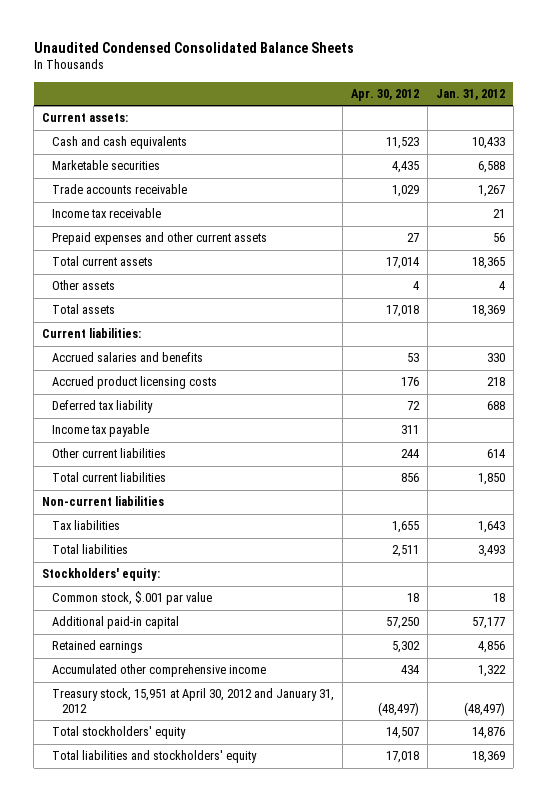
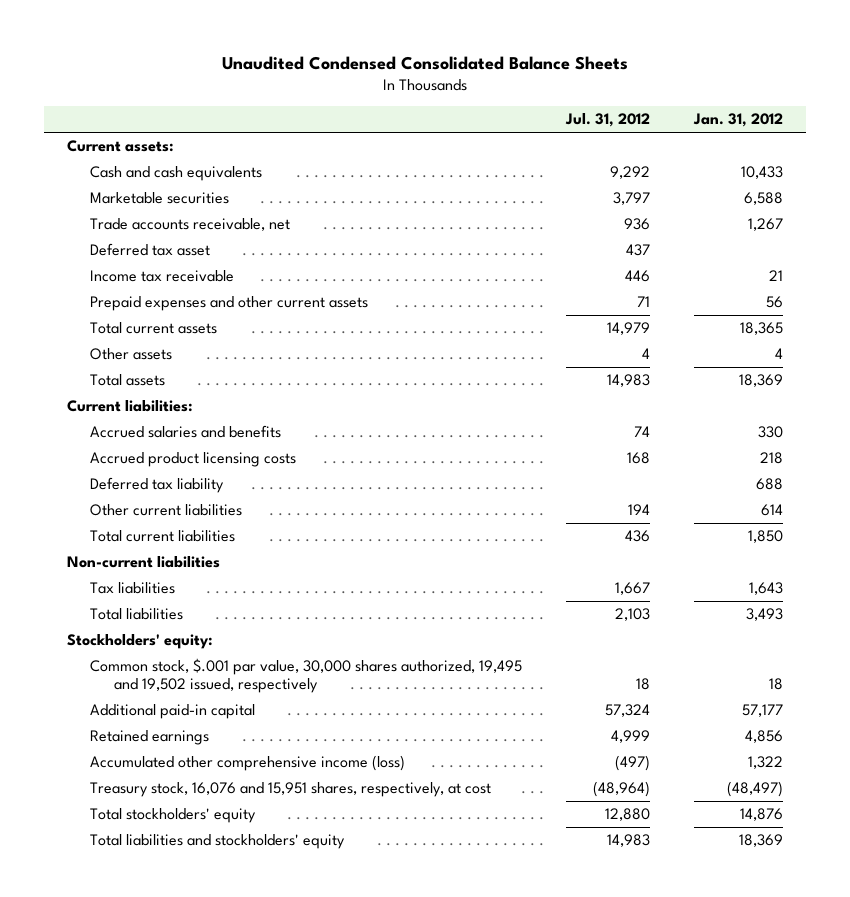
- | Apr. 30, 2012 | Jan. 31, 2012
+ | Jul. 31, 2012 | Jan. 31, 2012
- Trade accounts receivable | 1,029 | 1,267
+ Trade accounts receivable, net | 936 | 1,267
+ Deferred tax asset | 437 |
- Income tax payable | 311 |
- Common stock, $.001 par value | 18 | 18
+ Common stock, $.001 par value, 30,000 shares authorized, 19,495 and 19,502 issued, respectively | 18 | 18
- Accumulated other comprehensive income | 434 | 1,322
- Treasury stock, 15,951 at April 30, 2012 and January 31, 2012 | (48,497) | (48,497)
+ Accumulated other comprehensive income (loss) | (497) | 1,322
+ Treasury stock, 16,076 and 15,951 shares, respectively, at cost | (48,964) | (48,497)

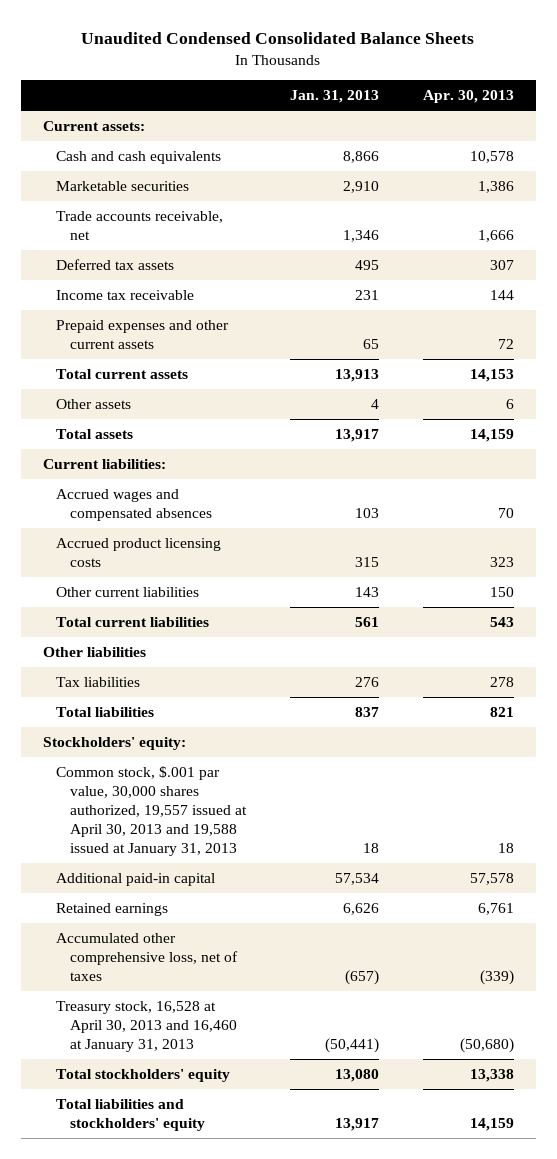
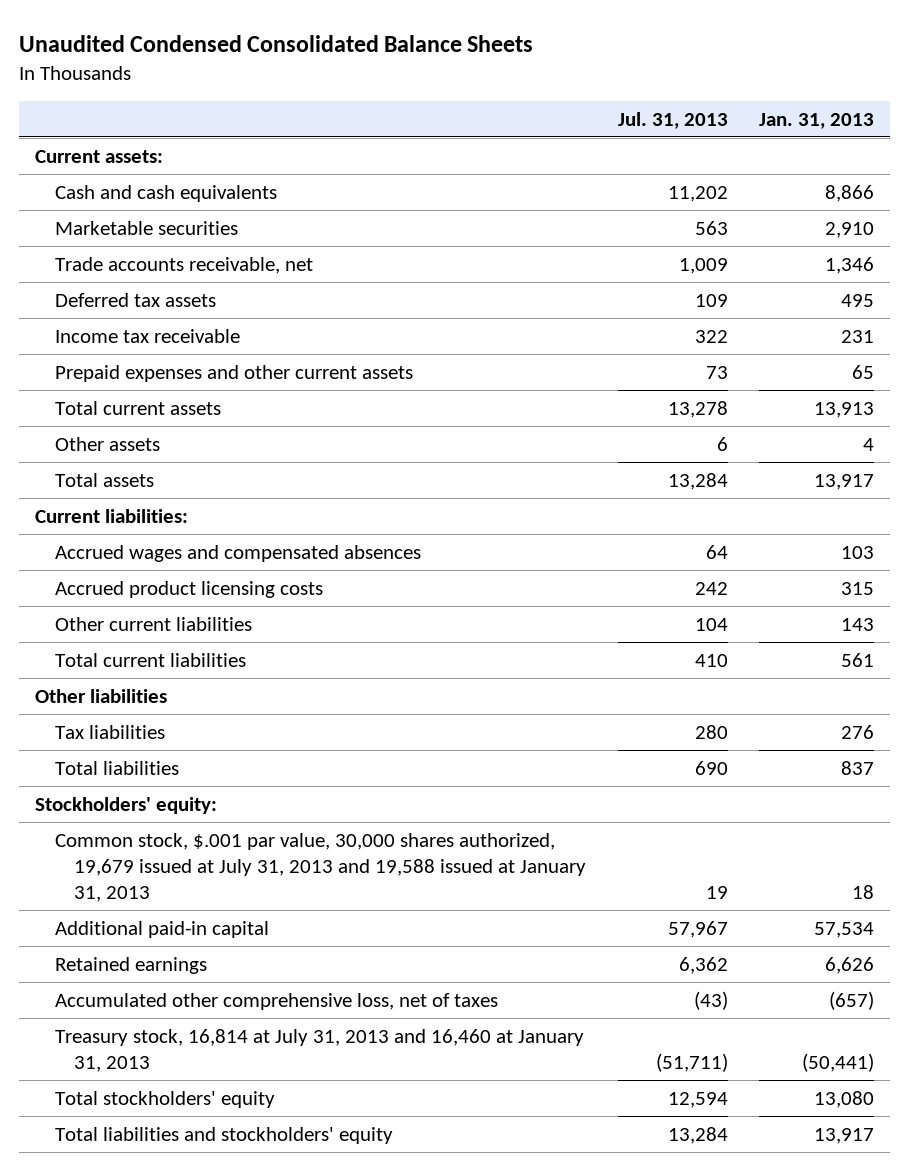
- | Jan. 31, 2013 | Apr. 30, 2013
+ | Jul. 31, 2013 | Jan. 31, 2013
- Common stock, $.001 par value, 30,000 shares authorized, 19,557 issued at April 30, 2013 and 19,588 issued at January 31, 2013 | 18 | 18
+ Common stock, $.001 par value, 30,000 shares authorized, 19,679 issued at July 31, 2013 and 19,588 issued at January 31, 2013 | 19 | 18
- Treasury stock, 16,528 at April 30, 2013 and 16,460 at January 31, 2013 | (50,441) | (50,680)
+ Treasury stock, 16,814 at July 31, 2013 and 16,460 at January 31, 2013 | (51,711) | (50,441)

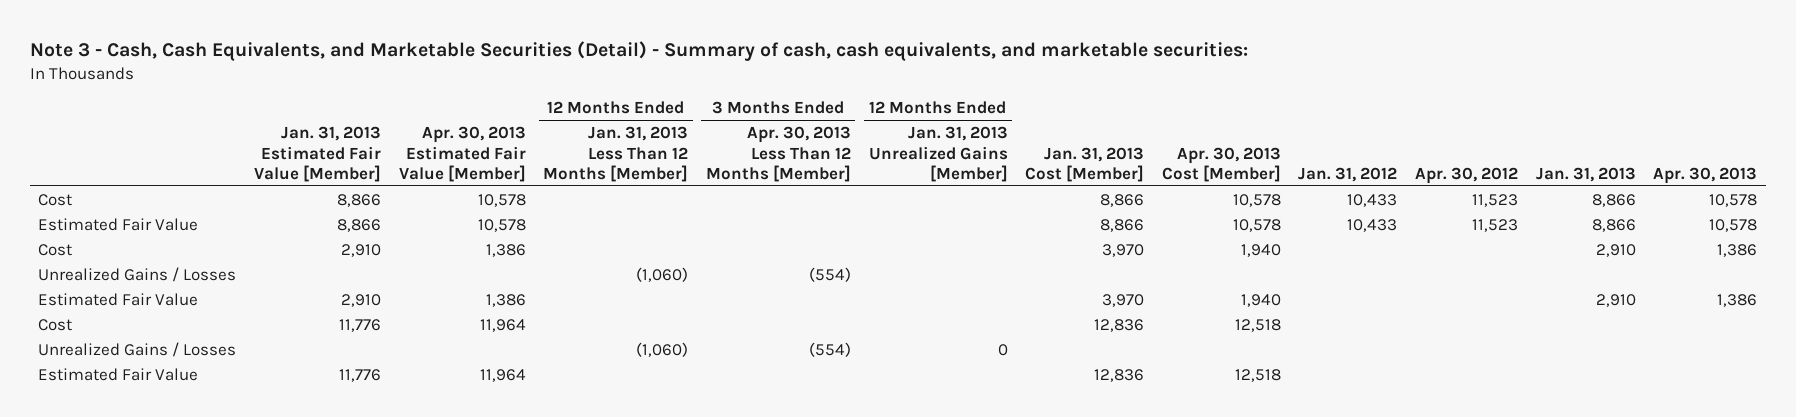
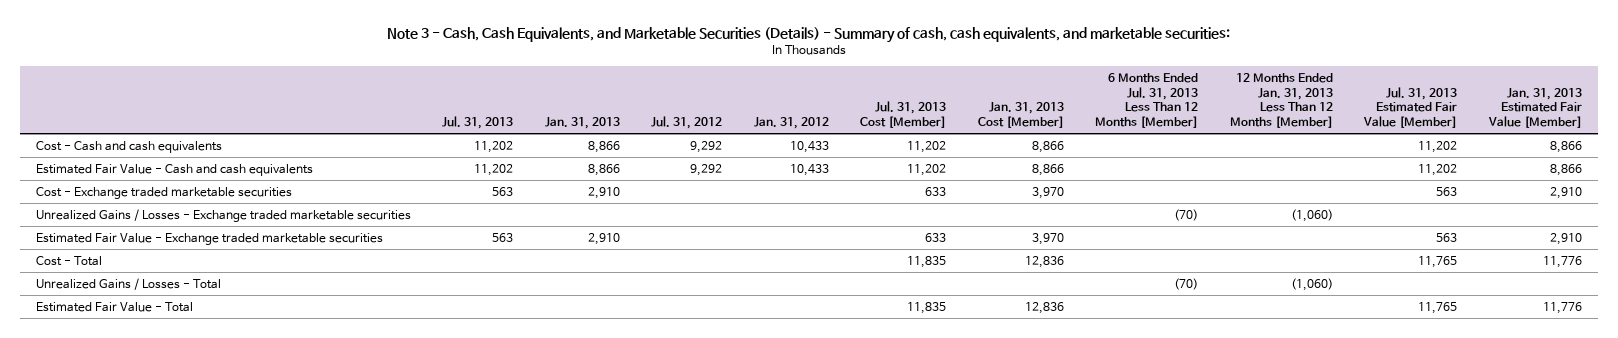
- Note 3 - Cash, Cash Equivalents, and Marketable Securities (Detail) - Summary of cash, cash equivalents, and marketable securities:
+ Note 3 - Cash, Cash Equivalents, and Marketable Securities (Details) - Summary of cash, cash equivalents, and marketable securities:
- | Jan. 31, 2013 Estimated Fair Value [Member] | Apr. 30, 2013 Estimated Fair Value [Member] | 12 Months Ended Jan. 31, 2013 Less Than 12 Months [Member] | 3 Months Ended Apr. 30, 2013 Less Than 12 Months [Member] | 12 Months Ended Jan. 31, 2013 Unrealized Gains [Member] | Jan. 31, 2013 Cost [Member] | Apr. 30, 2013 Cost [Member] | Jan. 31, 2012 | Apr. 30, 2012 | Jan. 31, 2013 | Apr. 30, 2013
+ | Jul. 31, 2013 | Jan. 31, 2013 | Jul. 31, 2012 | Jan. 31, 2012 | Jul. 31, 2013 Cost [Member] | Jan. 31, 2013 Cost [Member] | 6 Months Ended Jul. 31, 2013 Less Than 12 Months [Member] | 12 Months Ended Jan. 31, 2013 Less Than 12 Months [Member] | Jul. 31, 2013 Estimated Fair Value [Member] | Jan. 31, 2013 Estimated Fair Value [Member]
- Cost | 8,866 | 10,578 | | | | 8,866 | 10,578 | 10,433 | 11,523 | 8,866 | 10,578
- Estimated Fair Value | 8,866 | 10,578 | | | | 8,866 | 10,578 | 10,433 | 11,523 | 8,866 | 10,578
- Cost | 2,910 | 1,386 | | | | 3,970 | 1,940 | | | 2,910 | 1,386
- Unrealized Gains / Losses | | | (1,060) | (554) | | | | | | |
- Estimated Fair Value | 2,910 | 1,386 | | | | 3,970 | 1,940 | | | 2,910 | 1,386
- Cost | 11,776 | 11,964 | | | | 12,836 | 12,518 | | | |
- Unrealized Gains / Losses | | | (1,060) | (554) | 0 | | | | | |
- Estimated Fair Value | 11,776 | 11,964 | | | | 12,836 | 12,518 | | | |
+ Cost - Cash and cash equivalents | 11,202 | 8,866 | 9,292 | 10,433 | 11,202 | 8,866 | | | 11,202 | 8,866
+ Estimated Fair Value - Cash and cash equivalents | 11,202 | 8,866 | 9,292 | 10,433 | 11,202 | 8,866 | | | 11,202 | 8,866
+ Cost - Exchange traded marketable securities | 563 | 2,910 | | | 633 | 3,970 | | | 563 | 2,910
+ Unrealized Gains / Losses - Exchange traded marketable securities | | | | | | | (70) | (1,060) | |
+ Estimated Fair Value - Exchange traded marketable securities | 563 | 2,910 | | | 633 | 3,970 | | | 563 | 2,910
+ Cost - Total | | | | | 11,835 | 12,836 | | | 11,765 | 11,776
+ Unrealized Gains / Losses - Total | | | | | | | (70) | (1,060) | |
+ Estimated Fair Value - Total | | | | | 11,835 | 12,836 | | | 11,765 | 11,776

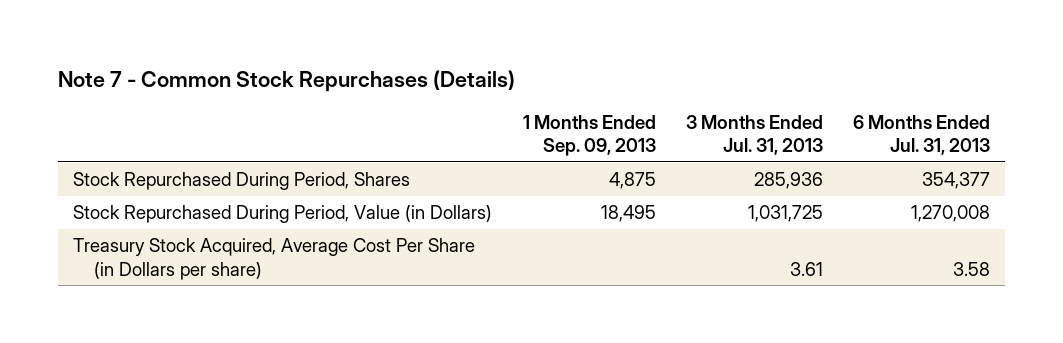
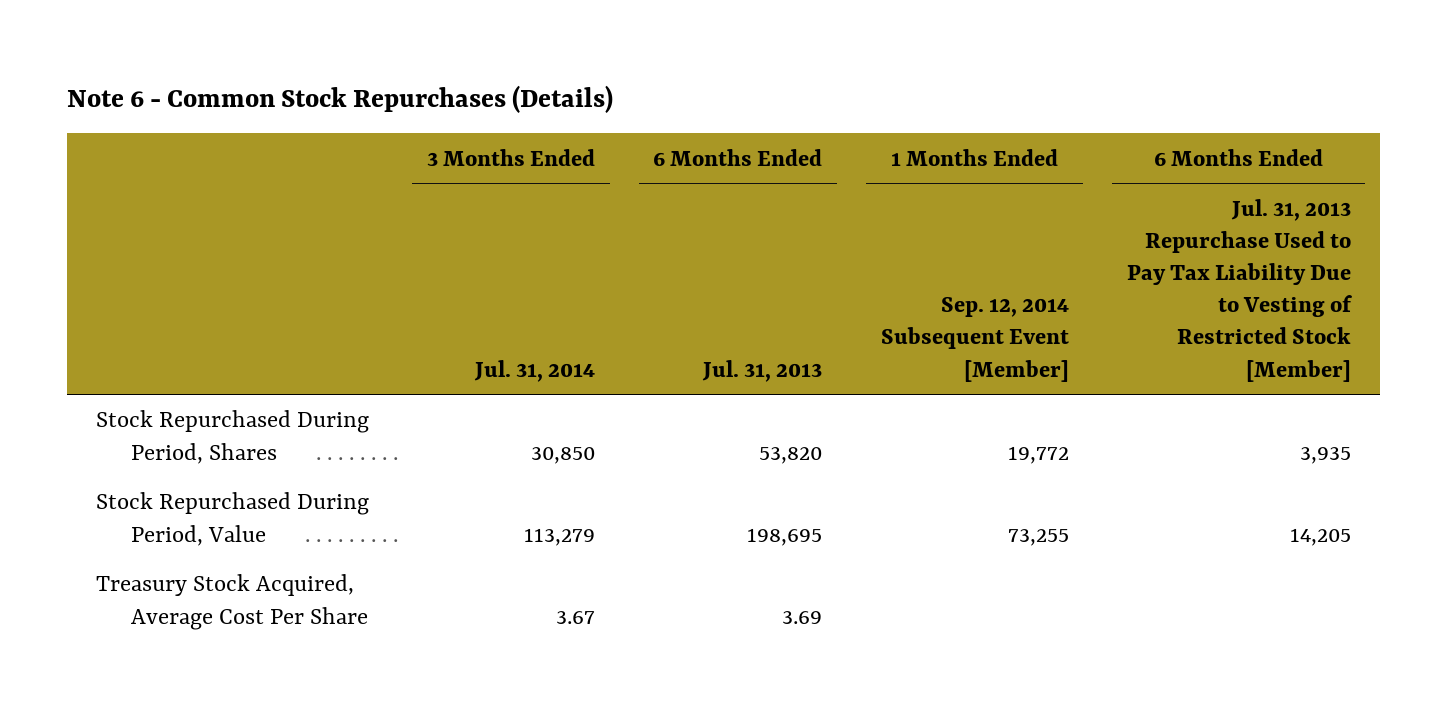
- Note 7 - Common Stock Repurchases (Details)
+ Note 6 - Common Stock Repurchases (Details)
- | 1 Months Ended Sep. 09, 2013 | 3 Months Ended Jul. 31, 2013 | 6 Months Ended Jul. 31, 2013
+ | 3 Months Ended Jul. 31, 2014 | 6 Months Ended Jul. 31, 2013 | 1 Months Ended Sep. 12, 2014 Subsequent Event [Member] | 6 Months Ended Jul. 31, 2013 Repurchase Used to Pay Tax Liability Due to Vesting of Restricted Stock [Member]
- Stock Repurchased During Period, Shares | 4,875 | 285,936 | 354,377
- Stock Repurchased During Period, Value (in Dollars) | 18,495 | 1,031,725 | 1,270,008
- Treasury Stock Acquired, Average Cost Per Share (in Dollars per share) | | 3.61 | 3.58
+ Stock Repurchased During Period, Shares | 30,850 | 53,820 | 19,772 | 3,935
+ Stock Repurchased During Period, Value | 113,279 | 198,695 | 73,255 | 14,205
+ Treasury Stock Acquired, Average Cost Per Share | 3.67 | 3.69 | |

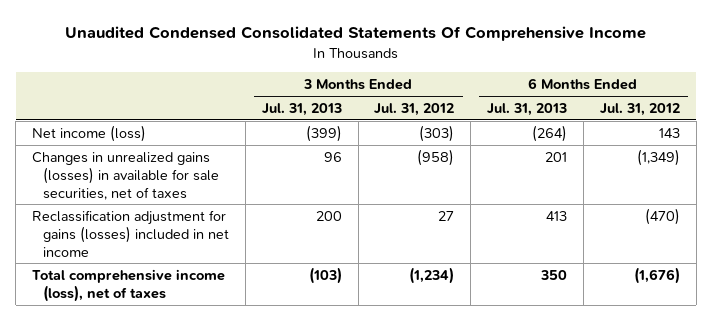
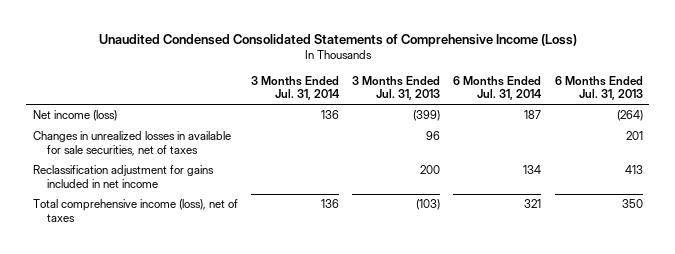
- Unaudited Condensed Consolidated Statements Of Comprehensive Income
+ Unaudited Condensed Consolidated Statements of Comprehensive Income (Loss)
- | 3 Months Ended Jul. 31, 2013 | 3 Months Ended Jul. 31, 2012 | 6 Months Ended Jul. 31, 2013 | 6 Months Ended Jul. 31, 2012
+ | 3 Months Ended Jul. 31, 2014 | 3 Months Ended Jul. 31, 2013 | 6 Months Ended Jul. 31, 2014 | 6 Months Ended Jul. 31, 2013
- Changes in unrealized gains (losses) in available for sale securities, net of taxes | 96 | (958) | 201 | (1,349)
- Reclassification adjustment for gains (losses) included in net income | 200 | 27 | 413 | (470)
+ Changes in unrealized losses in available for sale securities, net of taxes | | 96 | | 201
+ Reclassification adjustment for gains included in net income | | 200 | 134 | 413

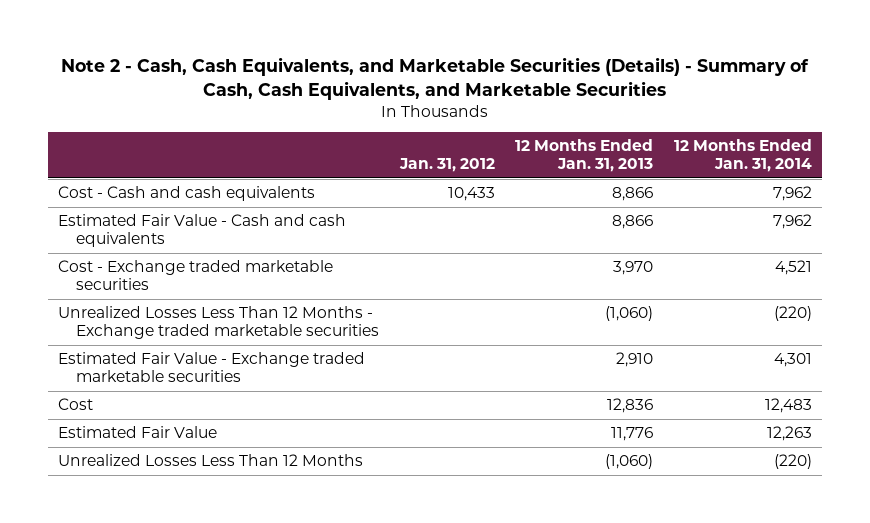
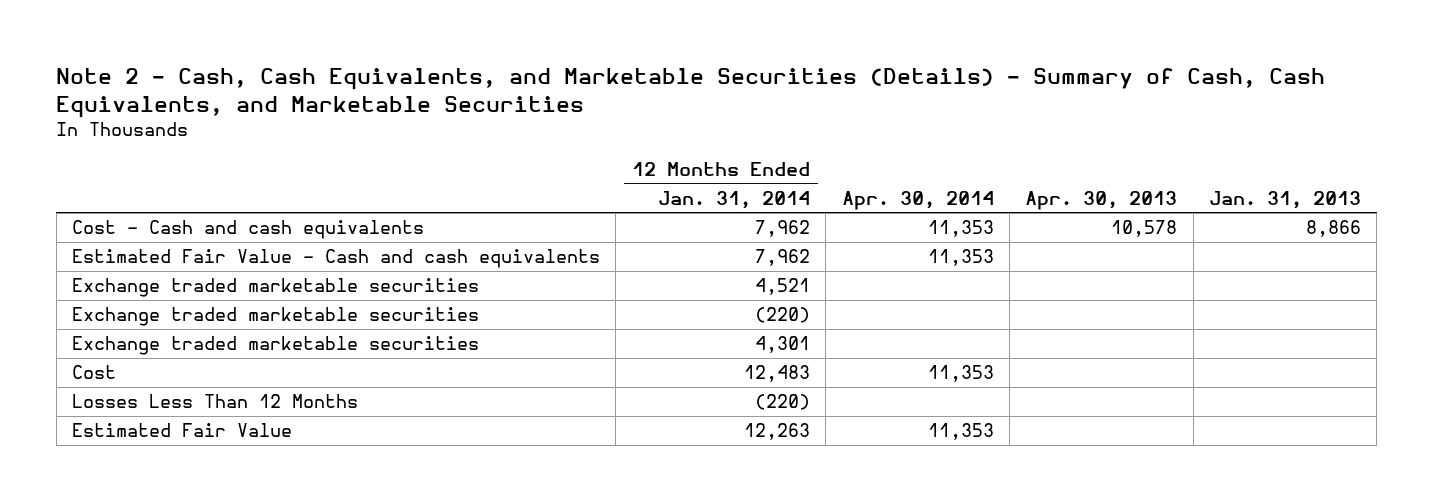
- | Jan. 31, 2012 | 12 Months Ended Jan. 31, 2013 | 12 Months Ended Jan. 31, 2014
+ | 12 Months Ended Jan. 31, 2014 | Apr. 30, 2014 | Apr. 30, 2013 | Jan. 31, 2013
- Cost - Exchange traded marketable securities | | 3,970 | 4,521
- Unrealized Losses Less Than 12 Months - Exchange traded marketable securities | | (1,060) | (220)
- Estimated Fair Value - Exchange traded marketable securities | | 2,910 | 4,301
+ Exchange traded marketable securities | 4,521 | | |
+ Exchange traded marketable securities | (220) | | |
+ Exchange traded marketable securities | 4,301 | | |
+ Losses Less Than 12 Months | (220) | | |
- Unrealized Losses Less Than 12 Months | | (1,060) | (220)

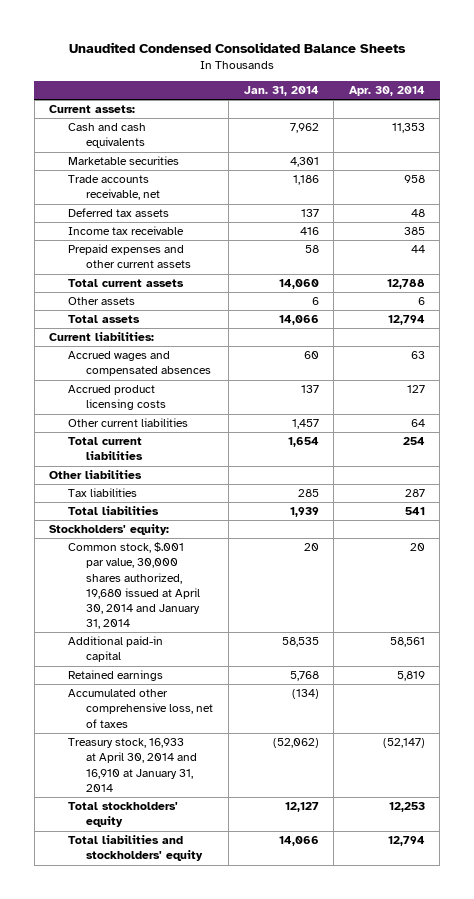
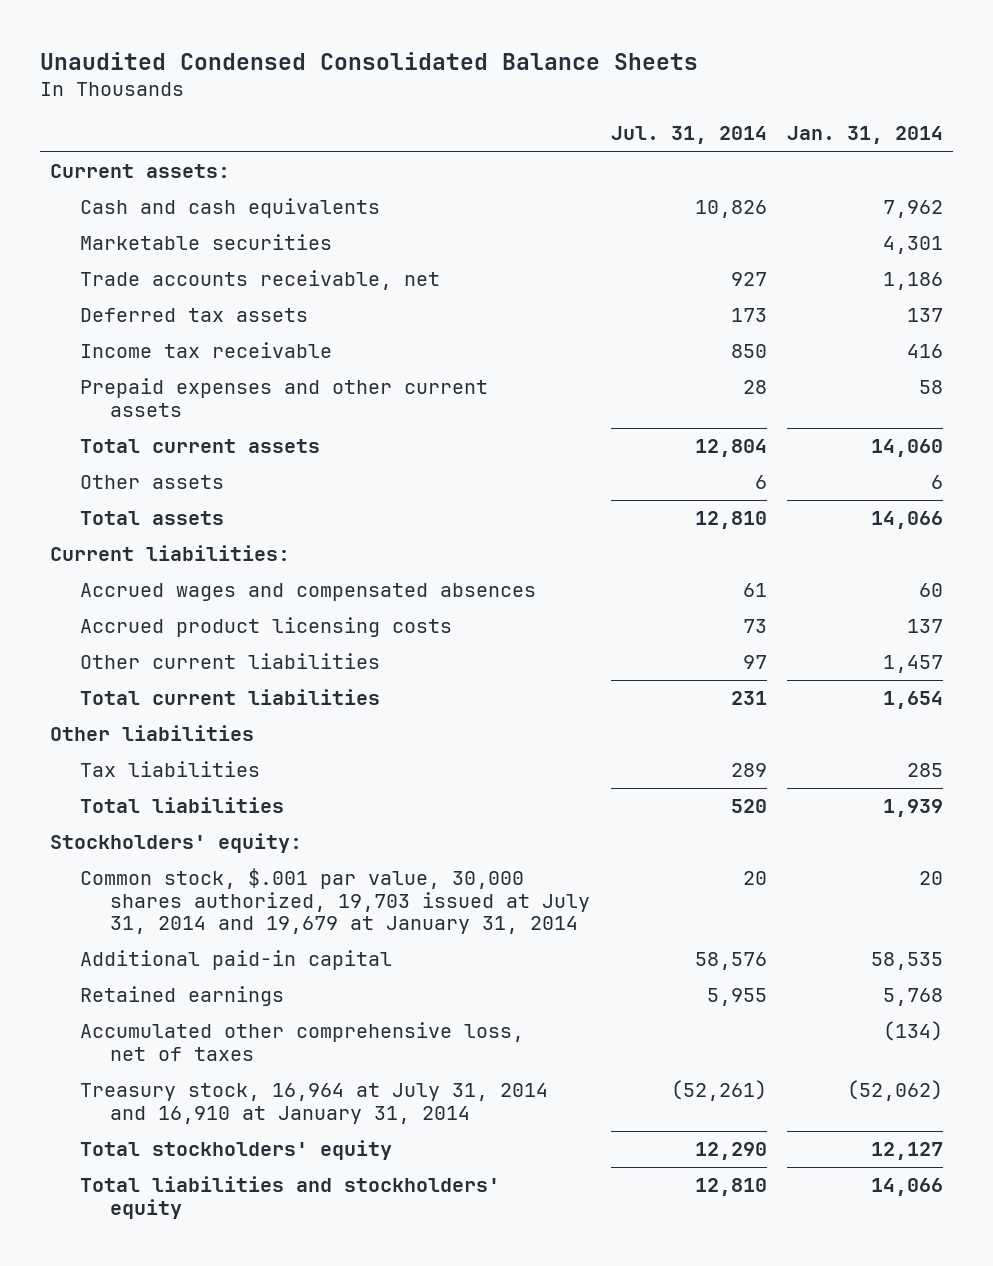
- | Jan. 31, 2014 | Apr. 30, 2014
+ | Jul. 31, 2014 | Jan. 31, 2014
- Common stock, $.001 par value, 30,000 shares authorized, 19,680 issued at April 30, 2014 and January 31, 2014 | 20 | 20
+ Common stock, $.001 par value, 30,000 shares authorized, 19,703 issued at July 31, 2014 and 19,679 at January 31, 2014 | 20 | 20
- Treasury stock, 16,933 at April 30, 2014 and 16,910 at January 31, 2014 | (52,062) | (52,147)
+ Treasury stock, 16,964 at July 31, 2014 and 16,910 at January 31, 2014 | (52,261) | (52,062)

